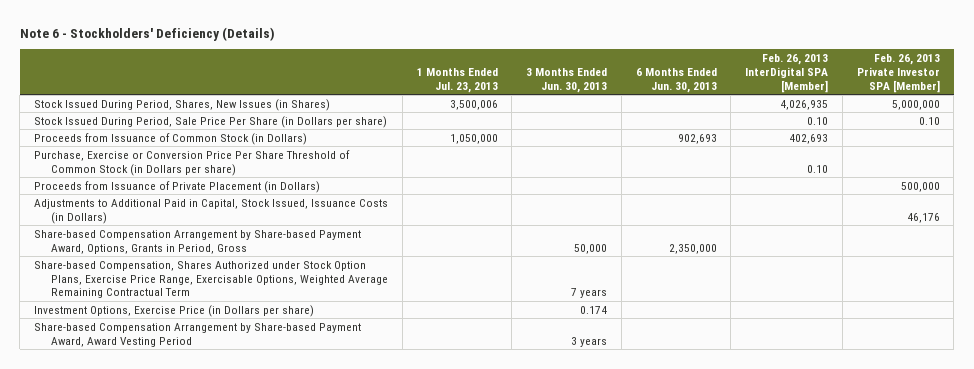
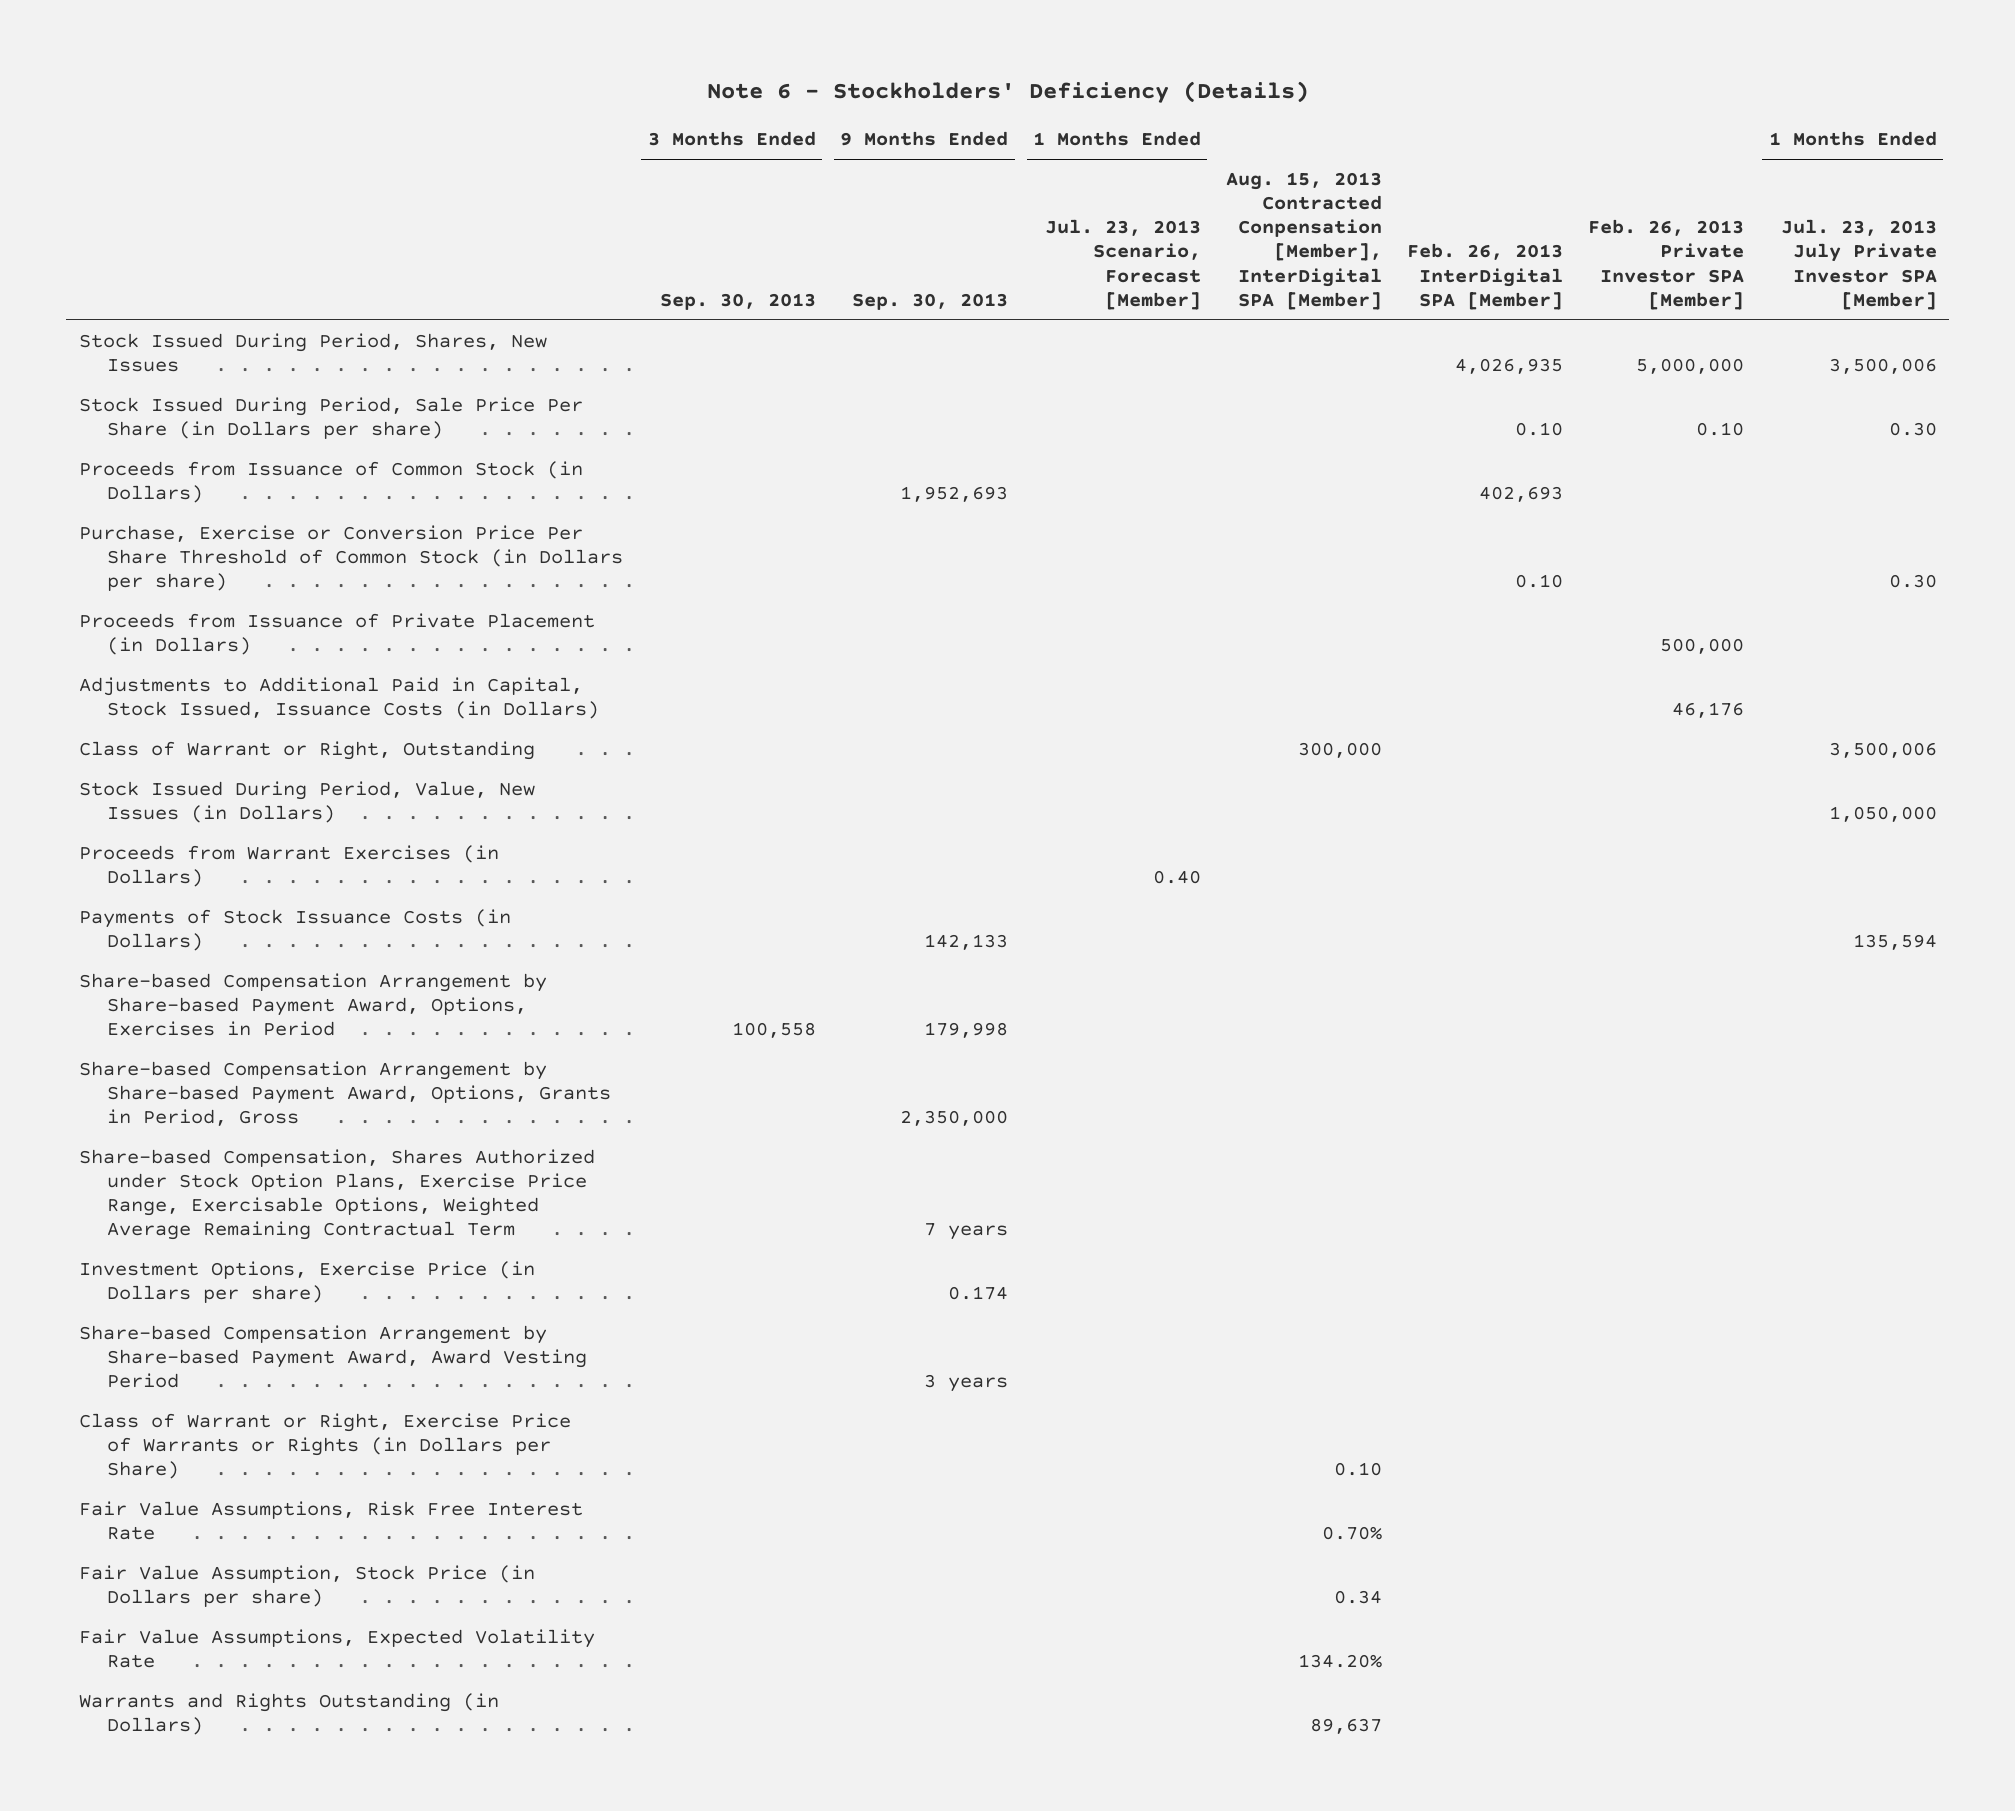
- | 1 Months Ended Jul. 23, 2013 | 3 Months Ended Jun. 30, 2013 | 6 Months Ended Jun. 30, 2013 | Feb. 26, 2013 InterDigital SPA [Member] | Feb. 26, 2013 Private Investor SPA [Member]
+ | 3 Months Ended Sep. 30, 2013 | 9 Months Ended Sep. 30, 2013 | 1 Months Ended Jul. 23, 2013 Scenario, Forecast [Member] | Aug. 15, 2013 Contracted Conpensation [Member], InterDigital SPA [Member] | Feb. 26, 2013 InterDigital SPA [Member] | Feb. 26, 2013 Private Investor SPA [Member] | 1 Months Ended Jul. 23, 2013 July Private Investor SPA [Member]
- Stock Issued During Period, Shares, New Issues (in Shares) | 3,500,006 | | | 4,026,935 | 5,000,000
+ Stock Issued During Period, Shares, New Issues | | | | | 4,026,935 | 5,000,000 | 3,500,006
+ Class of Warrant or Right, Outstanding | | | | 300,000 | | | 3,500,006
+ Stock Issued During Period, Value, New Issues (in Dollars) | | | | | | | 1,050,000
+ Proceeds from Warrant Exercises (in Dollars) | | | 0.40 | | | |
+ Payments of Stock Issuance Costs (in Dollars) | | 142,133 | | | | | 135,594
+ Share-based Compensation Arrangement by Share-based Payment Award, Options, Exercises in Period | 100,558 | 179,998 | | | | |
+ Class of Warrant or Right, Exercise Price of Warrants or Rights (in Dollars per Share) | | | | 0.10 | | |
+ Fair Value Assumptions, Risk Free Interest Rate | | | | 0.70% | | |
+ Fair Value Assumption, Stock Price (in Dollars per share) | | | | 0.34 | | |
+ Fair Value Assumptions, Expected Volatility Rate | | | | 134.20% | | |
+ Warrants and Rights Outstanding (in Dollars) | | | | 89,637 | | |

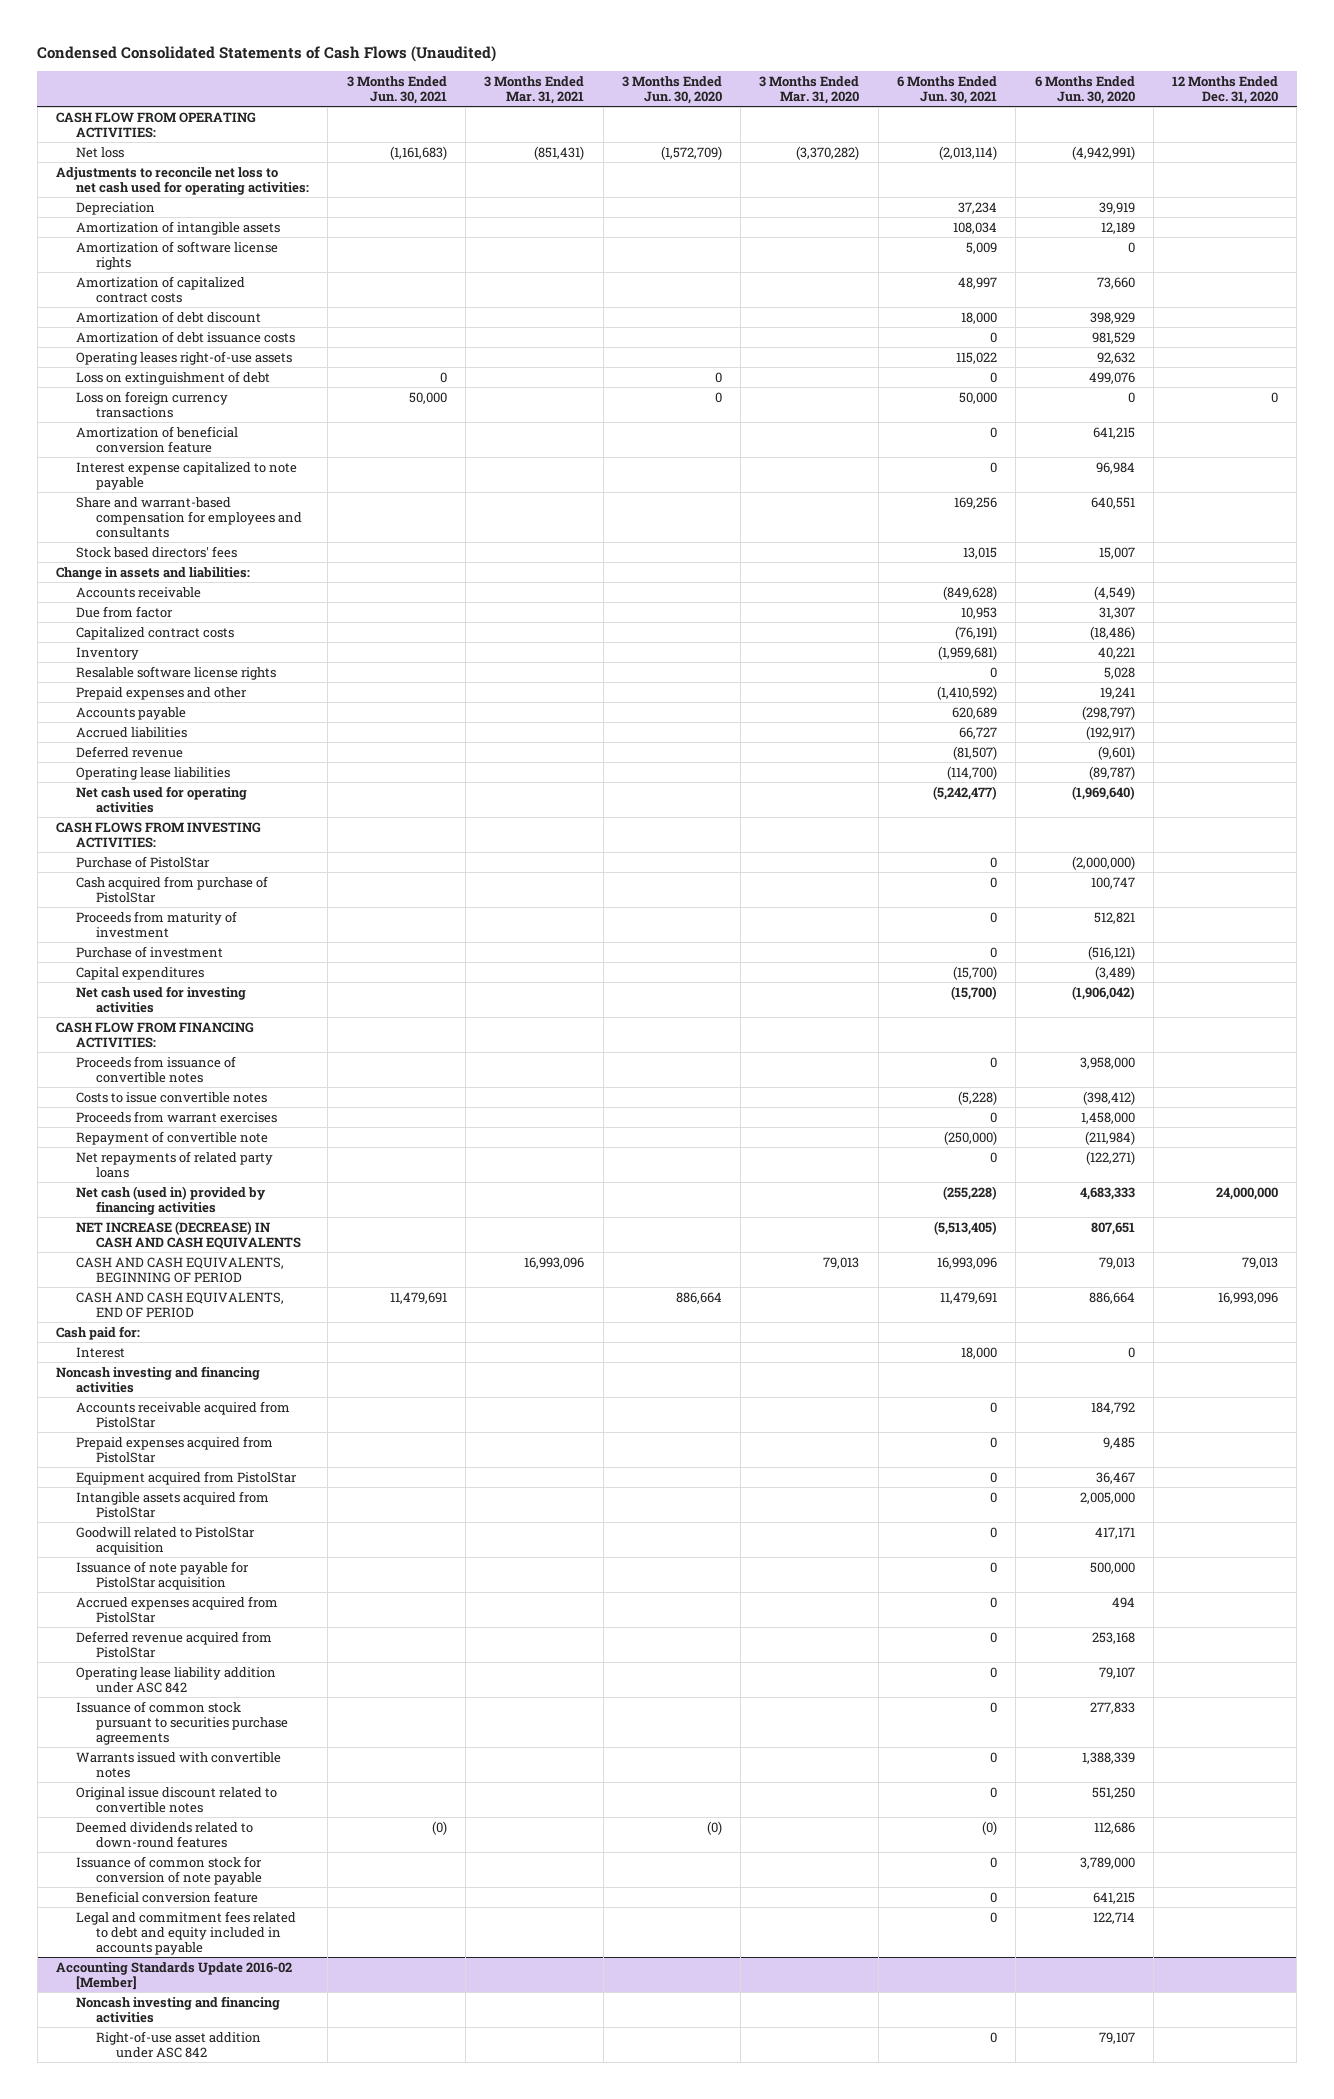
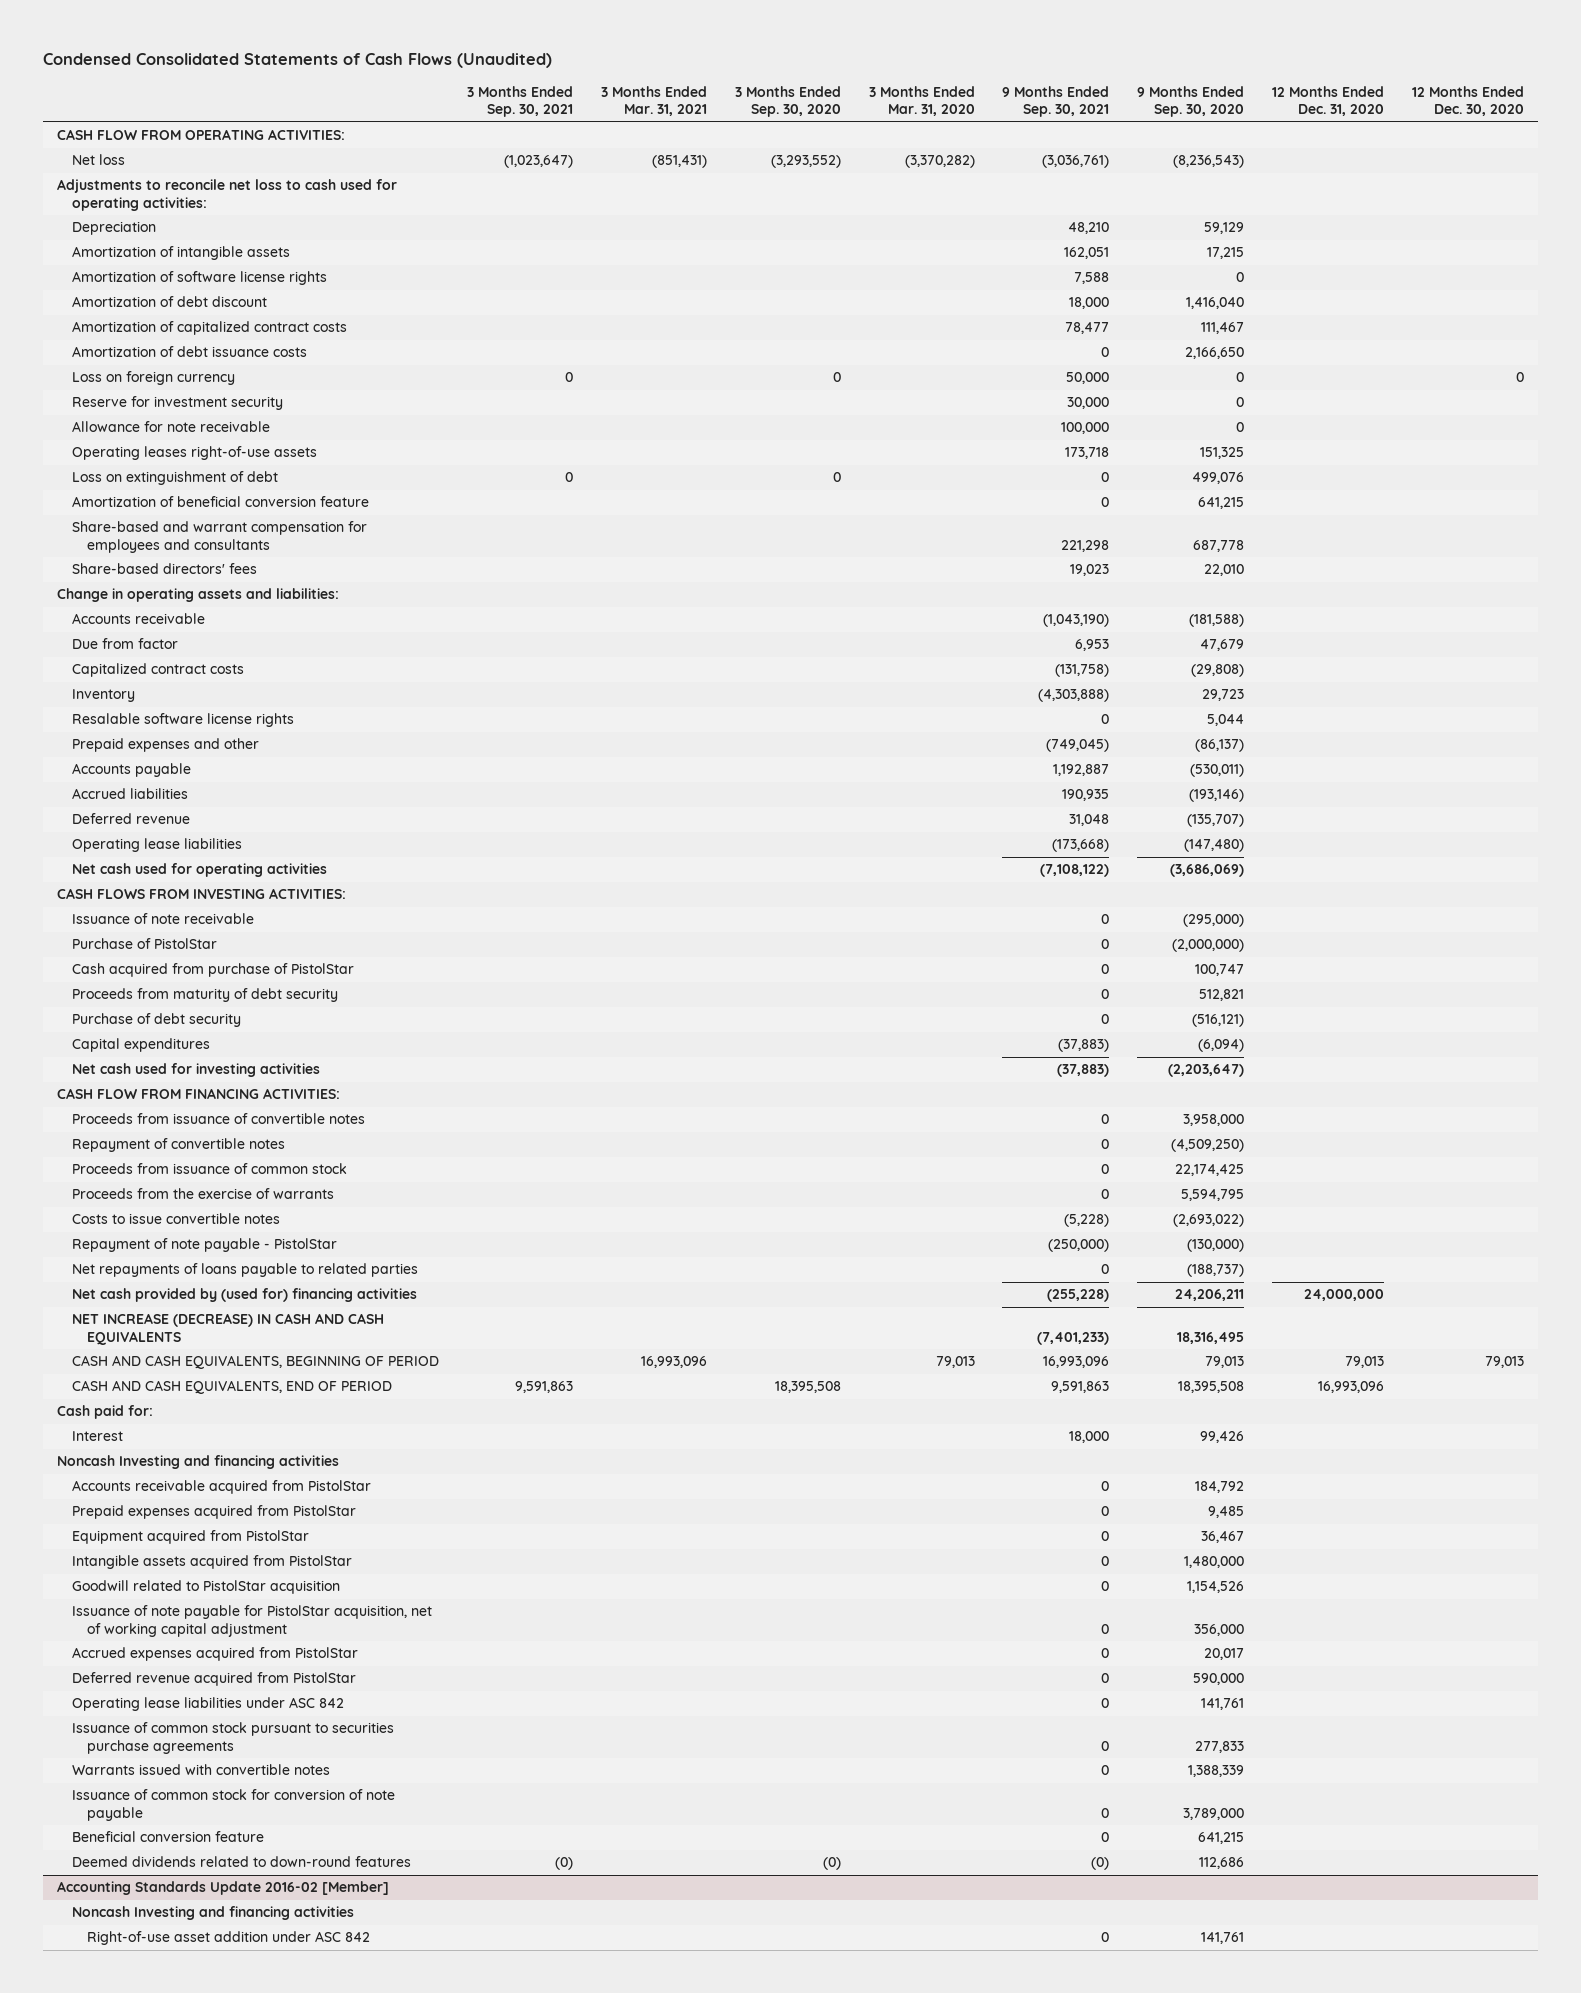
- | 3 Months Ended Jun. 30, 2021 | 3 Months Ended Mar. 31, 2021 | 3 Months Ended Jun. 30, 2020 | 3 Months Ended Mar. 31, 2020 | 6 Months Ended Jun. 30, 2021 | 6 Months Ended Jun. 30, 2020 | 12 Months Ended Dec. 31, 2020
+ | 3 Months Ended Sep. 30, 2021 | 3 Months Ended Mar. 31, 2021 | 3 Months Ended Sep. 30, 2020 | 3 Months Ended Mar. 31, 2020 | 9 Months Ended Sep. 30, 2021 | 9 Months Ended Sep. 30, 2020 | 12 Months Ended Dec. 31, 2020 | 12 Months Ended Dec. 30, 2020
- Adjustments to reconcile net loss to net cash used for operating activities:
+ Adjustments to reconcile net loss to cash used for operating activities:
moved down: Amortization of capitalized contract costs | | | | | 78,477 | 111,467 | |
+ Loss on foreign currency | 0 | | 0 | | 50,000 | 0 | | 0
+ Reserve for investment security | | | | | 30,000 | 0 | |
+ Allowance for note receivable | | | | | 100,000 | 0 | |
- Loss on foreign currency transactions | 50,000 | | 0 | | 50,000 | 0 | 0
- Interest expense capitalized to note payable | | | | | 0 | 96,984 |
- Share and warrant-based compensation for employees and consultants | | | | | 169,256 | 640,551 |
- Stock based directors' fees | | | | | 13,015 | 15,007 |
- Change in assets and liabilities:
+ Share-based and warrant compensation for employees and consultants | | | | | 221,298 | 687,778 | |
+ Share-based directors' fees | | | | | 19,023 | 22,010 | |
+ Change in operating assets and liabilities:
+ Issuance of note receivable | | | | | 0 | (295,000) | |
- Proceeds from maturity of investment | | | | | 0 | 512,821 |
- Purchase of investment | | | | | 0 | (516,121) |
+ Proceeds from maturity of debt security | | | | | 0 | 512,821 | |
+ Purchase of debt security | | | | | 0 | (516,121) | |
+ Repayment of convertible notes | | | | | 0 | (4,509,250) | |
+ Proceeds from issuance of common stock | | | | | 0 | 22,174,425 | |
+ Proceeds from the exercise of warrants | | | | | 0 | 5,594,795 | |
- Proceeds from warrant exercises | | | | | 0 | 1,458,000 |
- Repayment of convertible note | | | | | (250,000) | (211,984) |
- Net repayments of related party loans | | | | | 0 | (122,271) |
- Net cash (used in) provided by financing activities | | | | | (255,228) | 4,683,333 | 24,000,000
+ Repayment of note payable - PistolStar | | | | | (250,000) | (130,000) | |
+ Net repayments of loans payable to related parties | | | | | 0 | (188,737) | |
+ Net cash provided by (used for) financing activities | | | | | (255,228) | 24,206,211 | 24,000,000 |
- Noncash investing and financing activities
+ Noncash Investing and financing activities
- Issuance of note payable for PistolStar acquisition | | | | | 0 | 500,000 |
+ Issuance of note payable for PistolStar acquisition, net of working capital adjustment | | | | | 0 | 356,000 | |
- Operating lease liability addition under ASC 842 | | | | | 0 | 79,107 |
+ Operating lease liabilities under ASC 842 | | | | | 0 | 141,761 | |
- Original issue discount related to convertible notes | | | | | 0 | 551,250 |
- Legal and commitment fees related to debt and equity included in accounts payable | | | | | 0 | 122,714 |
moved down: Deemed dividends related to down-round features | (0) | | (0) | | (0) | 112,686 | |
@ Accounting Standards Update 2016-02 [Member]
- Noncash investing and financing activities
+ Noncash Investing and financing activities

